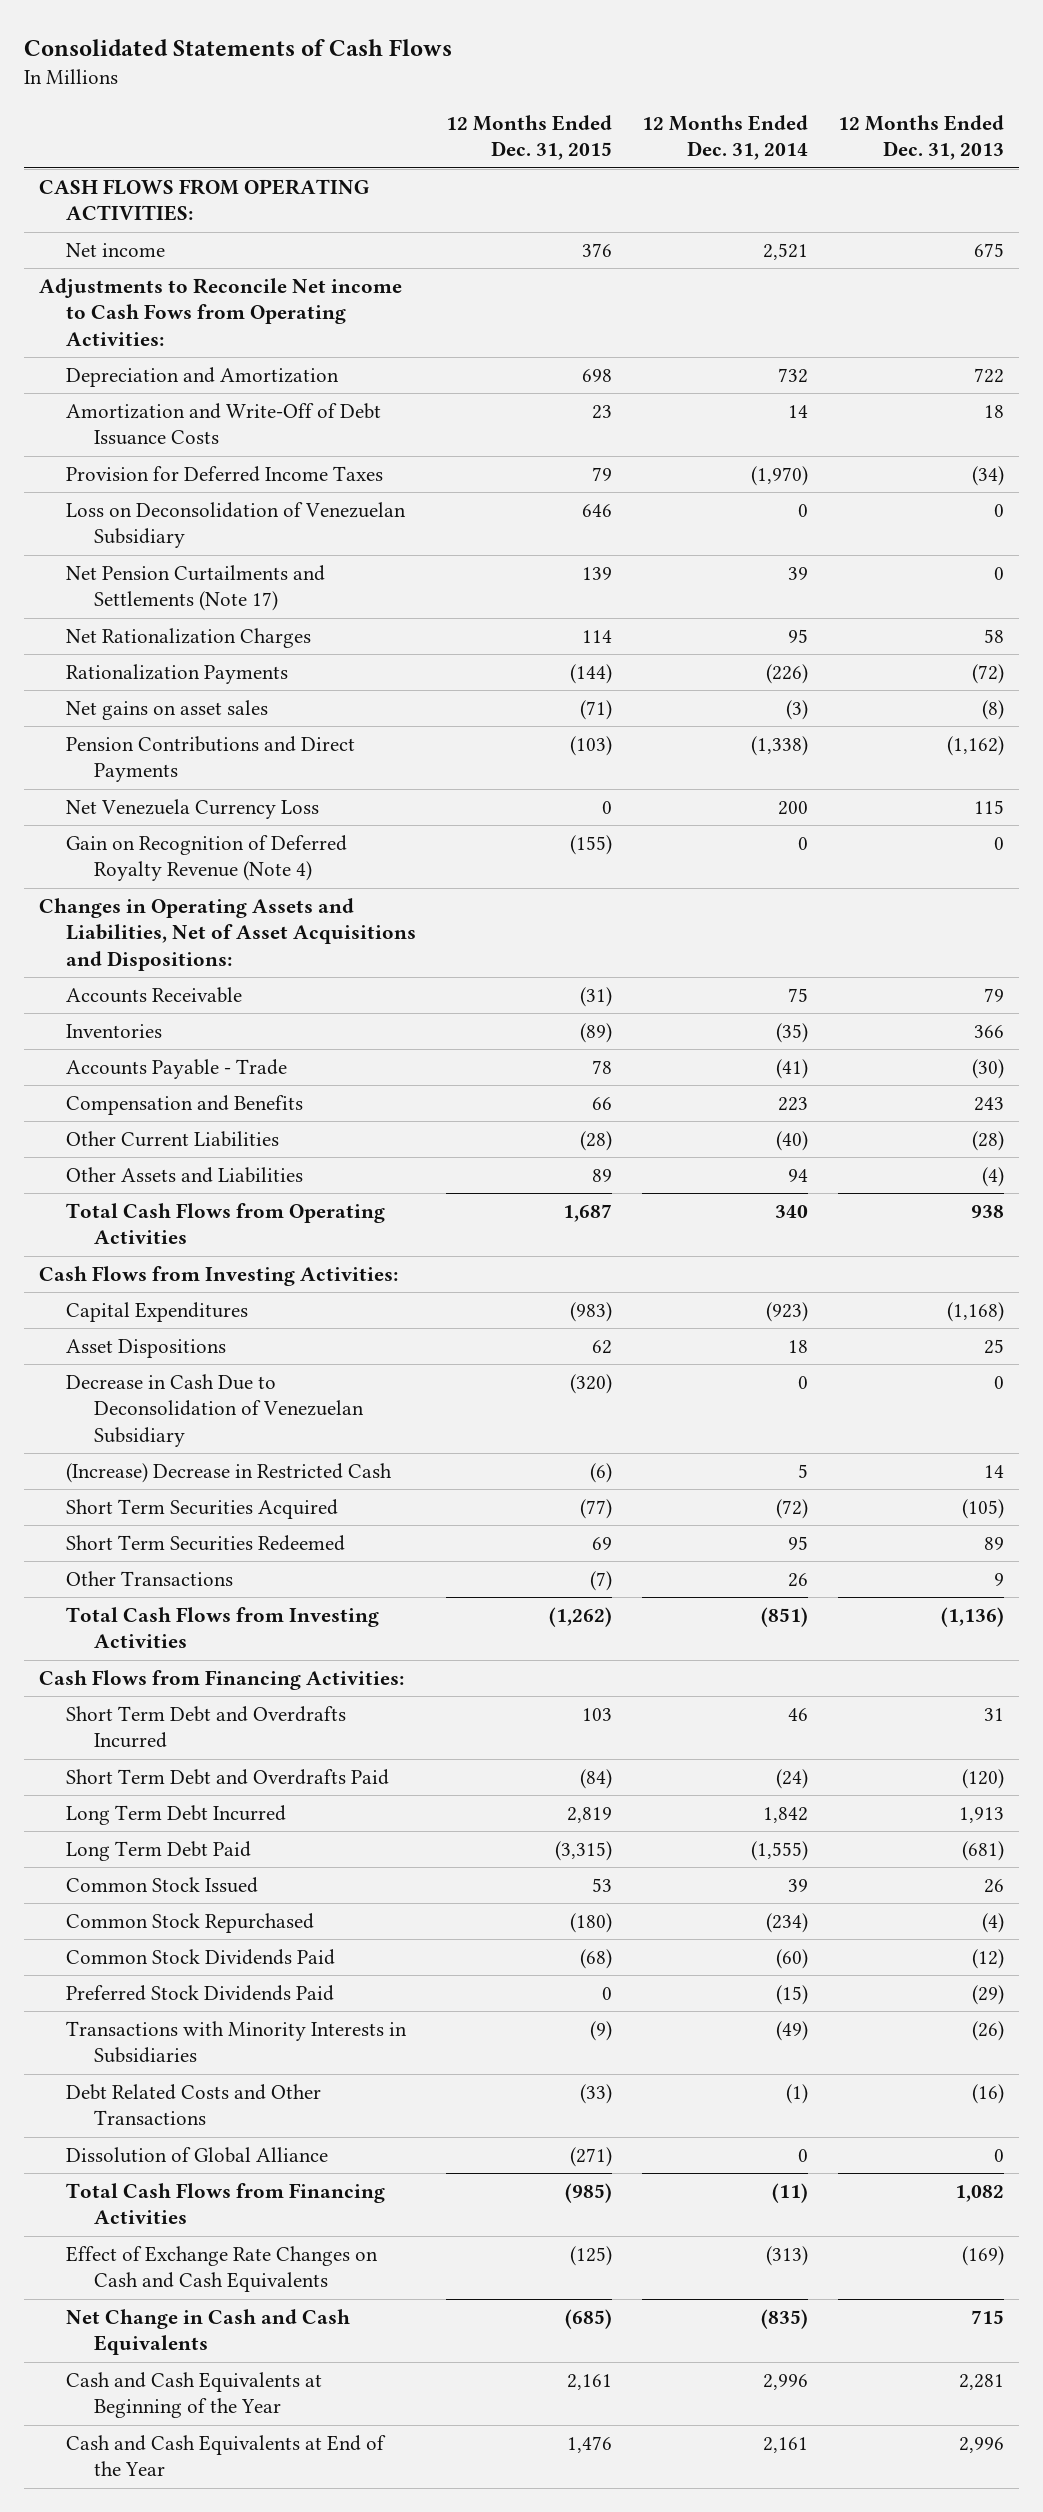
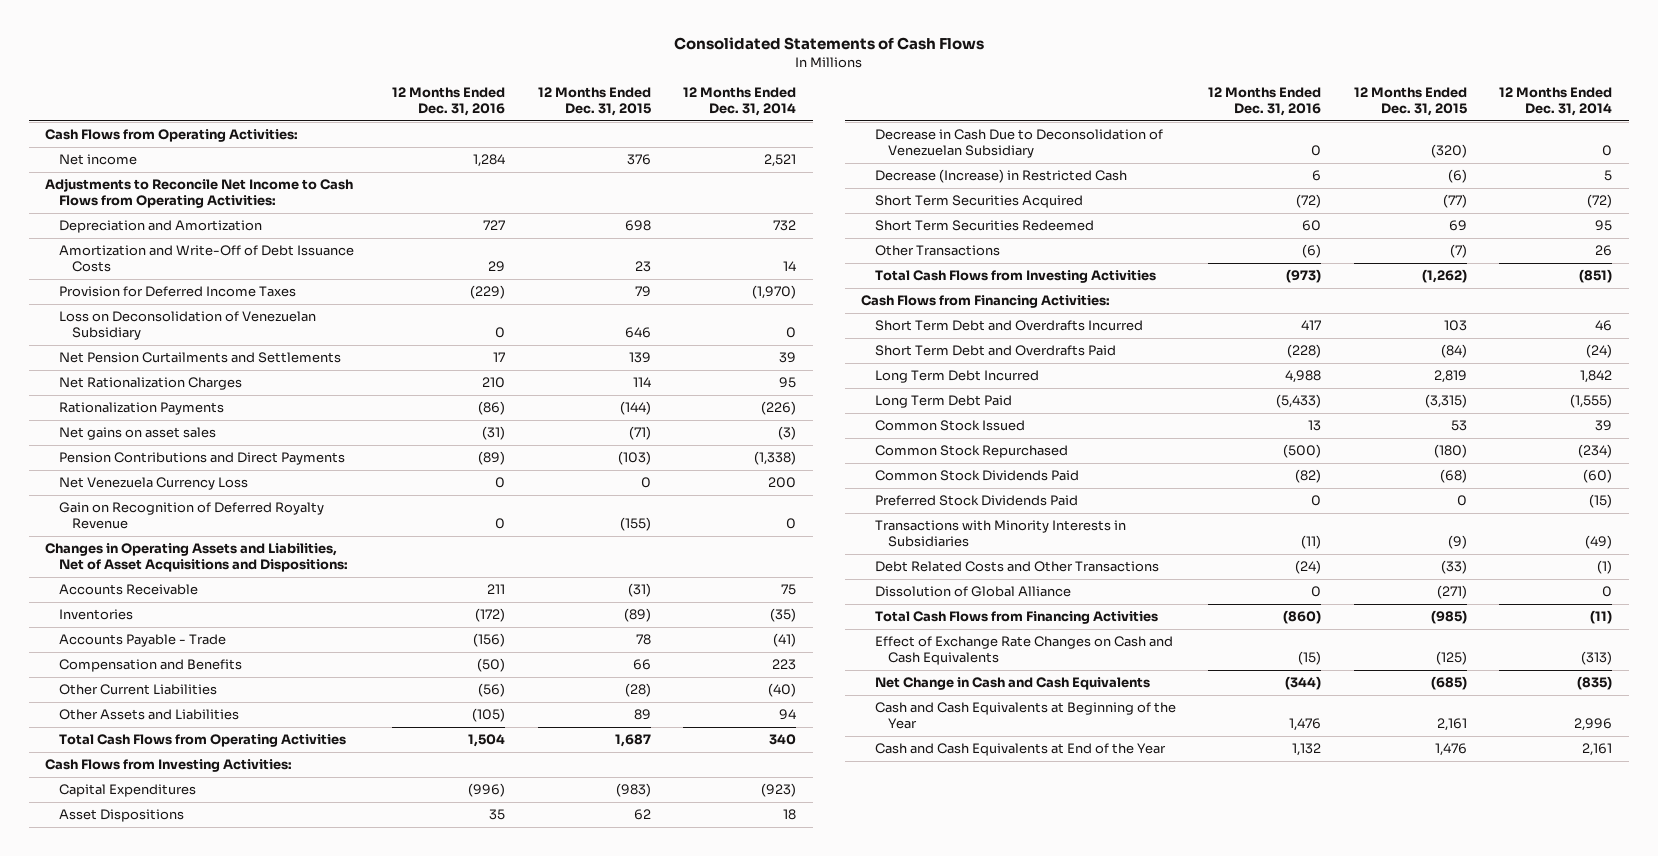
- | 12 Months Ended Dec. 31, 2015 | 12 Months Ended Dec. 31, 2014 | 12 Months Ended Dec. 31, 2013
+ | 12 Months Ended Dec. 31, 2016 | 12 Months Ended Dec. 31, 2015 | 12 Months Ended Dec. 31, 2014
- CASH FLOWS FROM OPERATING ACTIVITIES:
+ Cash Flows from Operating Activities:
- Adjustments to Reconcile Net income to Cash Fows from Operating Activities:
+ Adjustments to Reconcile Net Income to Cash Flows from Operating Activities:
- Net Pension Curtailments and Settlements (Note 17) | 139 | 39 | 0
+ Net Pension Curtailments and Settlements | 17 | 139 | 39
- Gain on Recognition of Deferred Royalty Revenue (Note 4) | (155) | 0 | 0
+ Gain on Recognition of Deferred Royalty Revenue | 0 | (155) | 0
- (Increase) Decrease in Restricted Cash | (6) | 5 | 14
+ Decrease (Increase) in Restricted Cash | 6 | (6) | 5

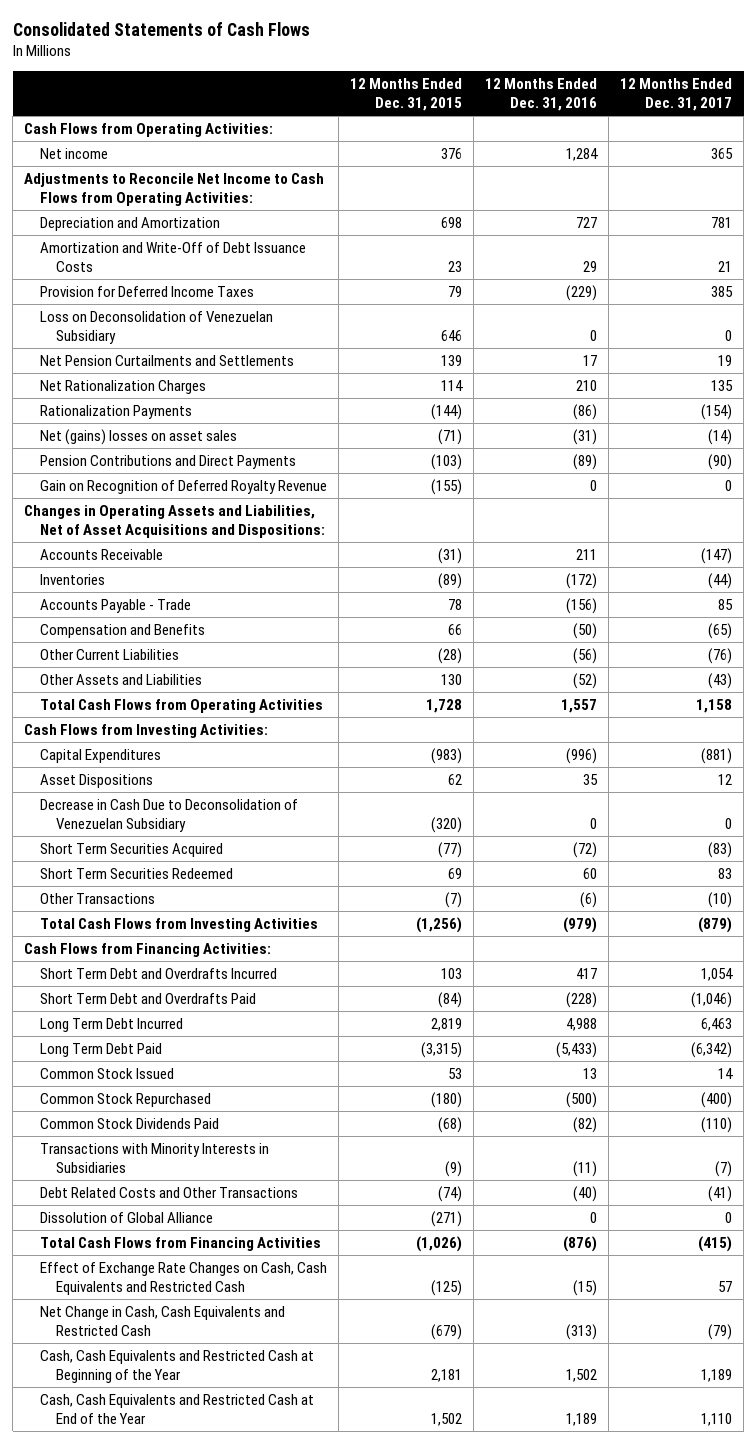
- | 12 Months Ended Dec. 31, 2016 | 12 Months Ended Dec. 31, 2015 | 12 Months Ended Dec. 31, 2014
+ | 12 Months Ended Dec. 31, 2015 | 12 Months Ended Dec. 31, 2016 | 12 Months Ended Dec. 31, 2017
- Net gains on asset sales | (31) | (71) | (3)
+ Net (gains) losses on asset sales | (71) | (31) | (14)
- Net Venezuela Currency Loss | 0 | 0 | 200
- Other Assets and Liabilities | (105) | 89 | 94
- Total Cash Flows from Operating Activities | 1,504 | 1,687 | 340
+ Other Assets and Liabilities | 130 | (52) | (43)
+ Total Cash Flows from Operating Activities | 1,728 | 1,557 | 1,158
- Decrease (Increase) in Restricted Cash | 6 | (6) | 5
- Total Cash Flows from Investing Activities | (973) | (1,262) | (851)
+ Total Cash Flows from Investing Activities | (1,256) | (979) | (879)
- Preferred Stock Dividends Paid | 0 | 0 | (15)
- Debt Related Costs and Other Transactions | (24) | (33) | (1)
+ Debt Related Costs and Other Transactions | (74) | (40) | (41)
- Total Cash Flows from Financing Activities | (860) | (985) | (11)
- Effect of Exchange Rate Changes on Cash and Cash Equivalents | (15) | (125) | (313)
- Net Change in Cash and Cash Equivalents | (344) | (685) | (835)
- Cash and Cash Equivalents at Beginning of the Year | 1,476 | 2,161 | 2,996
- Cash and Cash Equivalents at End of the Year | 1,132 | 1,476 | 2,161
+ Total Cash Flows from Financing Activities | (1,026) | (876) | (415)
+ Effect of Exchange Rate Changes on Cash, Cash Equivalents and Restricted Cash | (125) | (15) | 57
+ Net Change in Cash, Cash Equivalents and Restricted Cash | (679) | (313) | (79)
+ Cash, Cash Equivalents and Restricted Cash at Beginning of the Year | 2,181 | 1,502 | 1,189
+ Cash, Cash Equivalents and Restricted Cash at End of the Year | 1,502 | 1,189 | 1,110

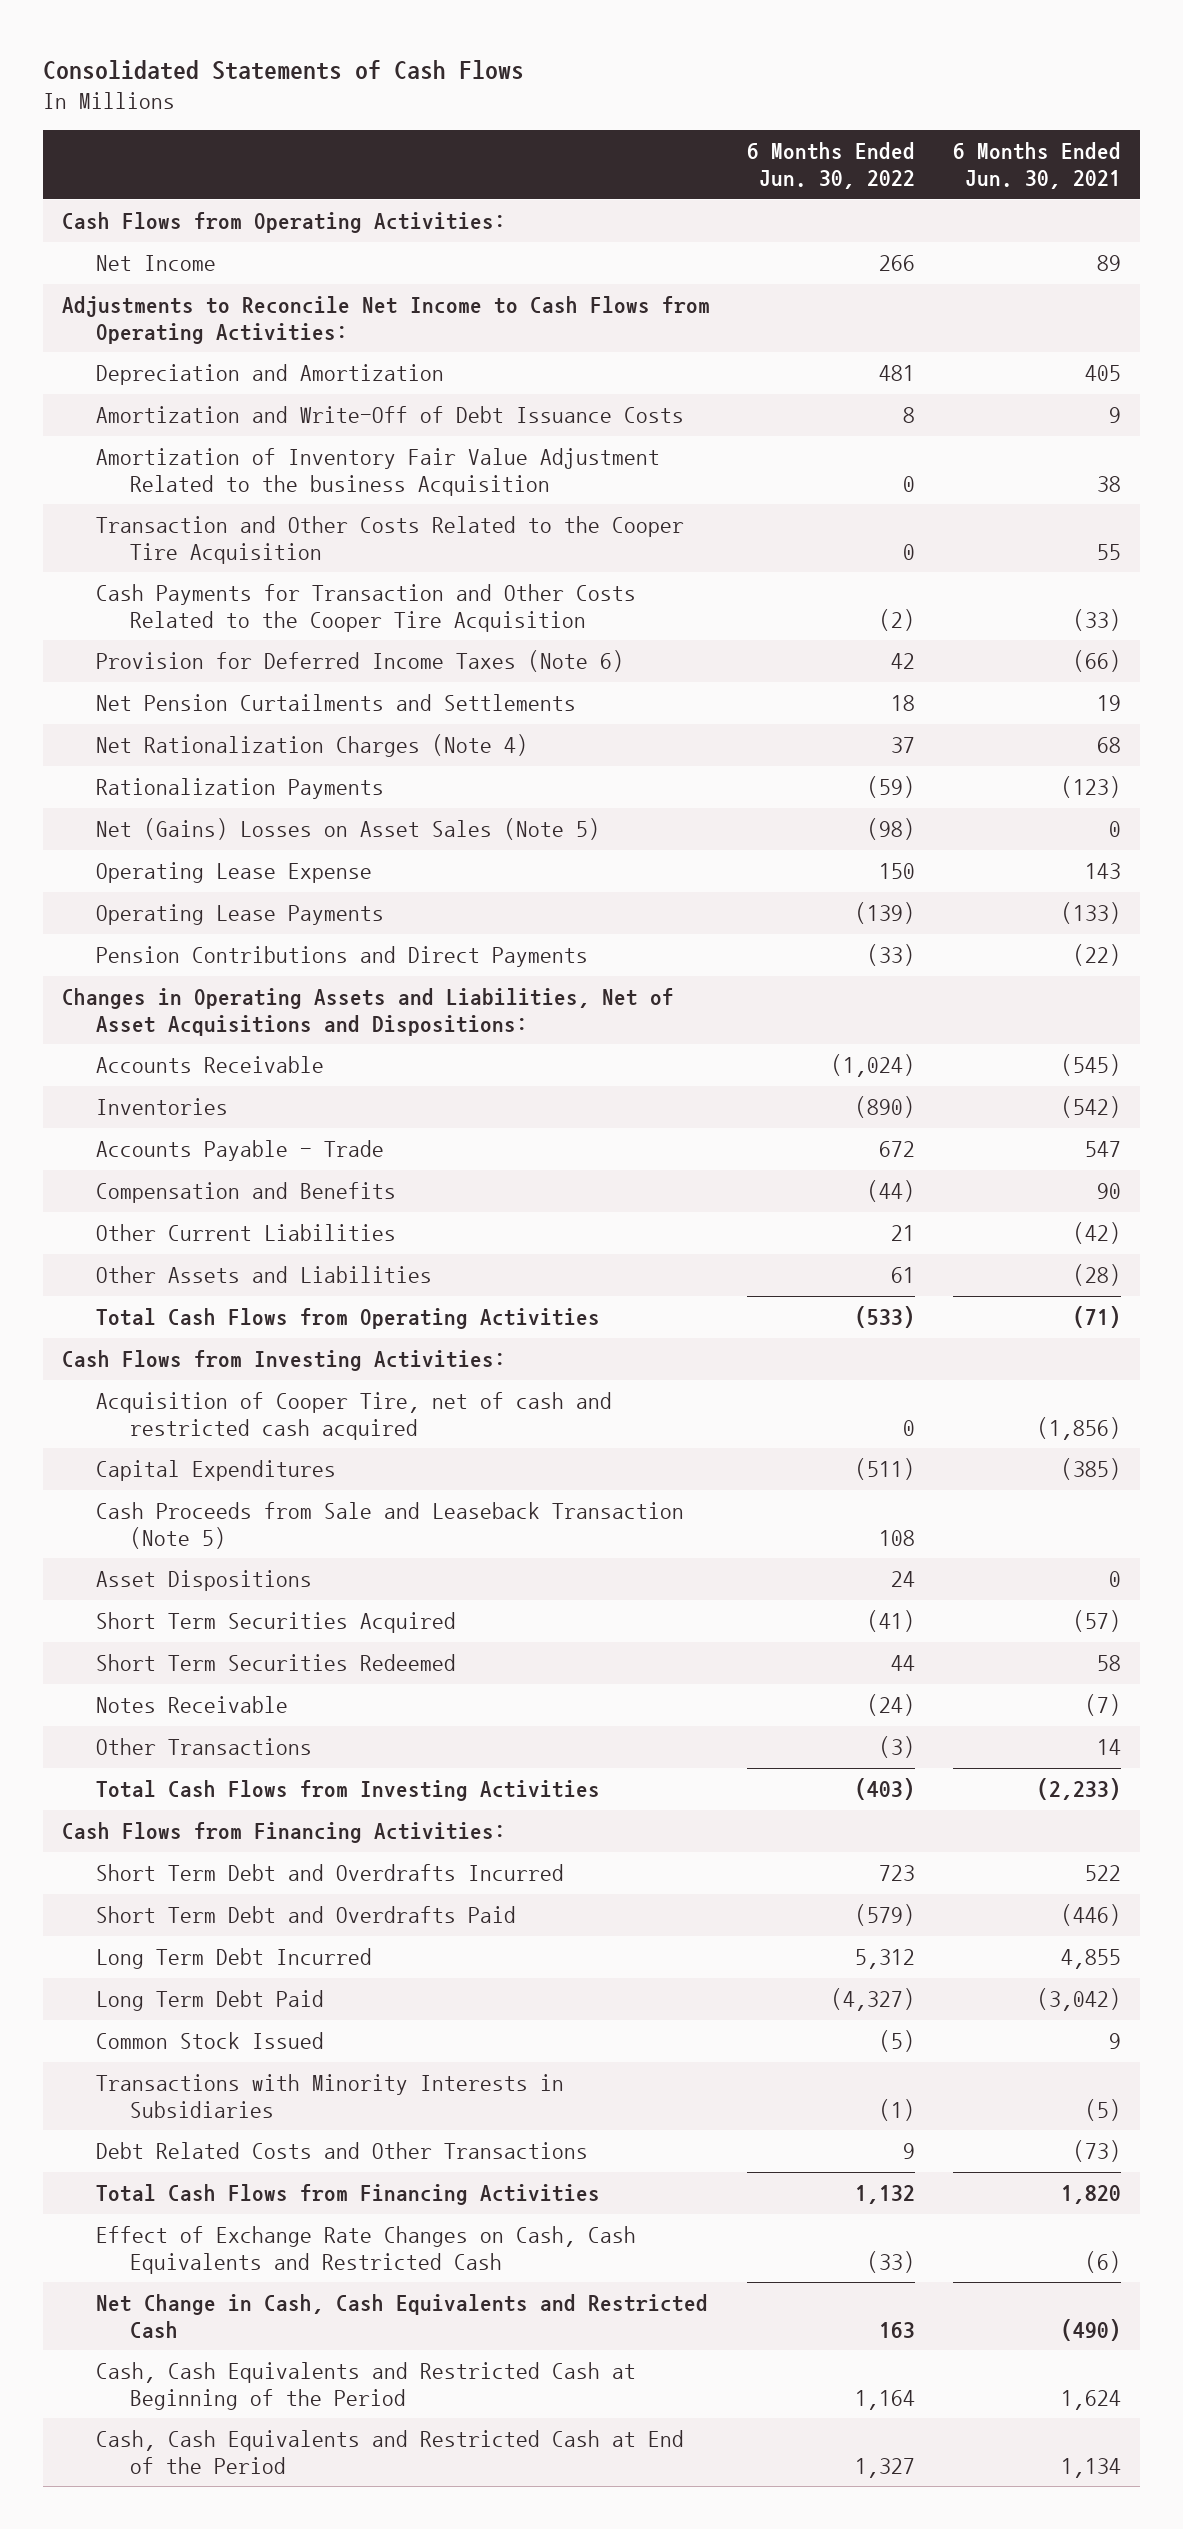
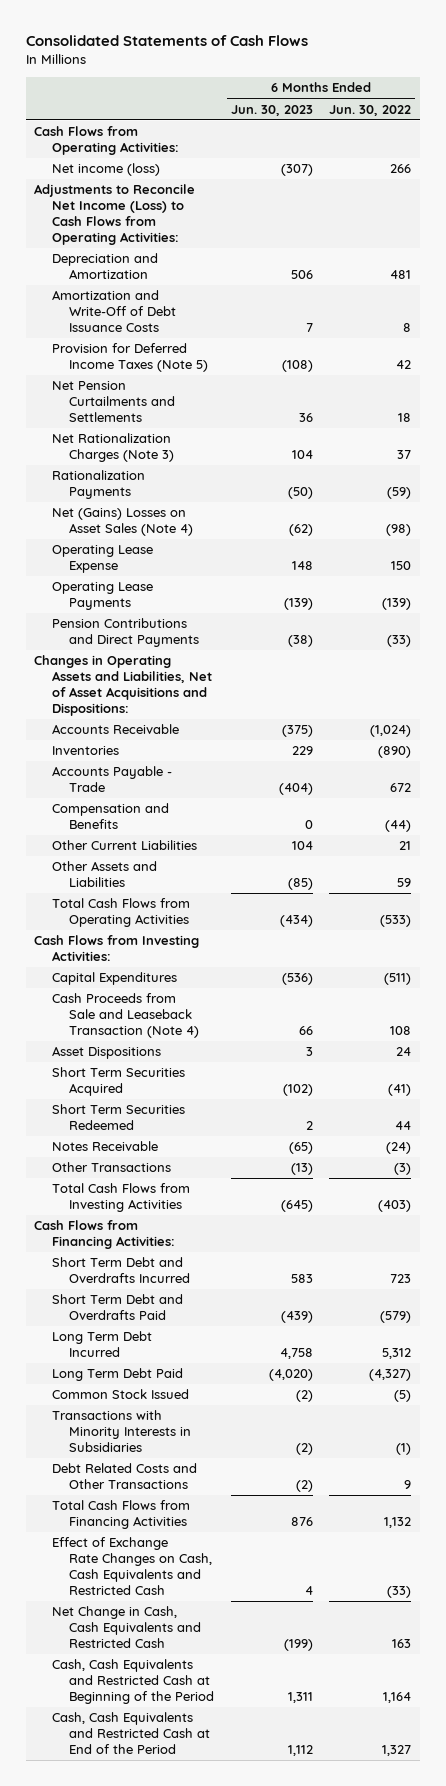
- | 6 Months Ended Jun. 30, 2022 | 6 Months Ended Jun. 30, 2021
+ | 6 Months Ended Jun. 30, 2023 | 6 Months Ended Jun. 30, 2022
- Net Income | 266 | 89
- Adjustments to Reconcile Net Income to Cash Flows from Operating Activities:
+ Net income (loss) | (307) | 266
+ Adjustments to Reconcile Net Income (Loss) to Cash Flows from Operating Activities:
- Amortization of Inventory Fair Value Adjustment Related to the business Acquisition | 0 | 38
- Transaction and Other Costs Related to the Cooper Tire Acquisition | 0 | 55
- Cash Payments for Transaction and Other Costs Related to the Cooper Tire Acquisition | (2) | (33)
- Provision for Deferred Income Taxes (Note 6) | 42 | (66)
+ Provision for Deferred Income Taxes (Note 5) | (108) | 42
- Net Rationalization Charges (Note 4) | 37 | 68
+ Net Rationalization Charges (Note 3) | 104 | 37
- Net (Gains) Losses on Asset Sales (Note 5) | (98) | 0
+ Net (Gains) Losses on Asset Sales (Note 4) | (62) | (98)
- Other Assets and Liabilities | 61 | (28)
+ Other Assets and Liabilities | (85) | 59
- Acquisition of Cooper Tire, net of cash and restricted cash acquired | 0 | (1,856)
- Cash Proceeds from Sale and Leaseback Transaction (Note 5) | 108 |
+ Cash Proceeds from Sale and Leaseback Transaction (Note 4) | 66 | 108

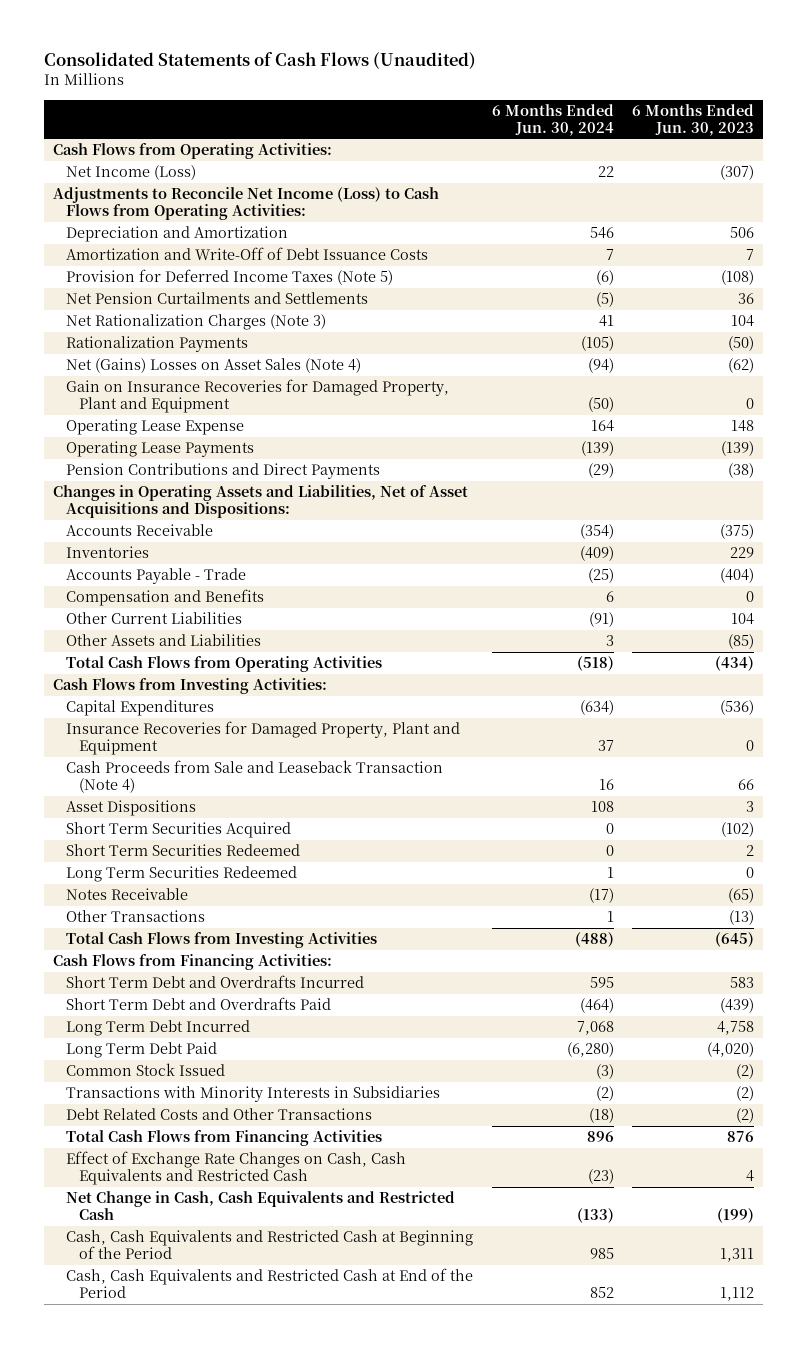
- Consolidated Statements of Cash Flows
+ Consolidated Statements of Cash Flows (Unaudited)
- | 6 Months Ended Jun. 30, 2023 | 6 Months Ended Jun. 30, 2022
+ | 6 Months Ended Jun. 30, 2024 | 6 Months Ended Jun. 30, 2023
- Net income (loss) | (307) | 266
+ Net Income (Loss) | 22 | (307)
+ Gain on Insurance Recoveries for Damaged Property, Plant and Equipment | (50) | 0
+ Insurance Recoveries for Damaged Property, Plant and Equipment | 37 | 0
+ Long Term Securities Redeemed | 1 | 0

